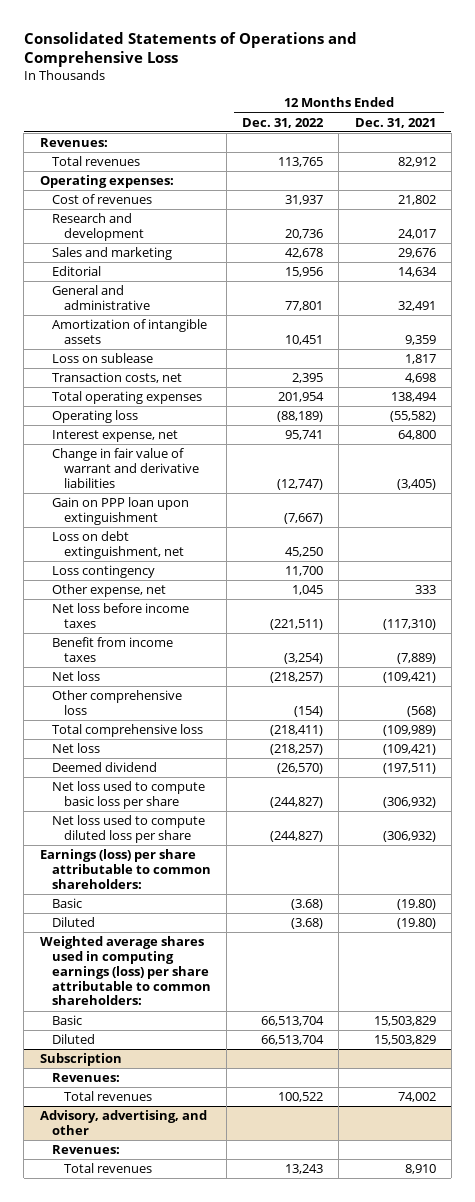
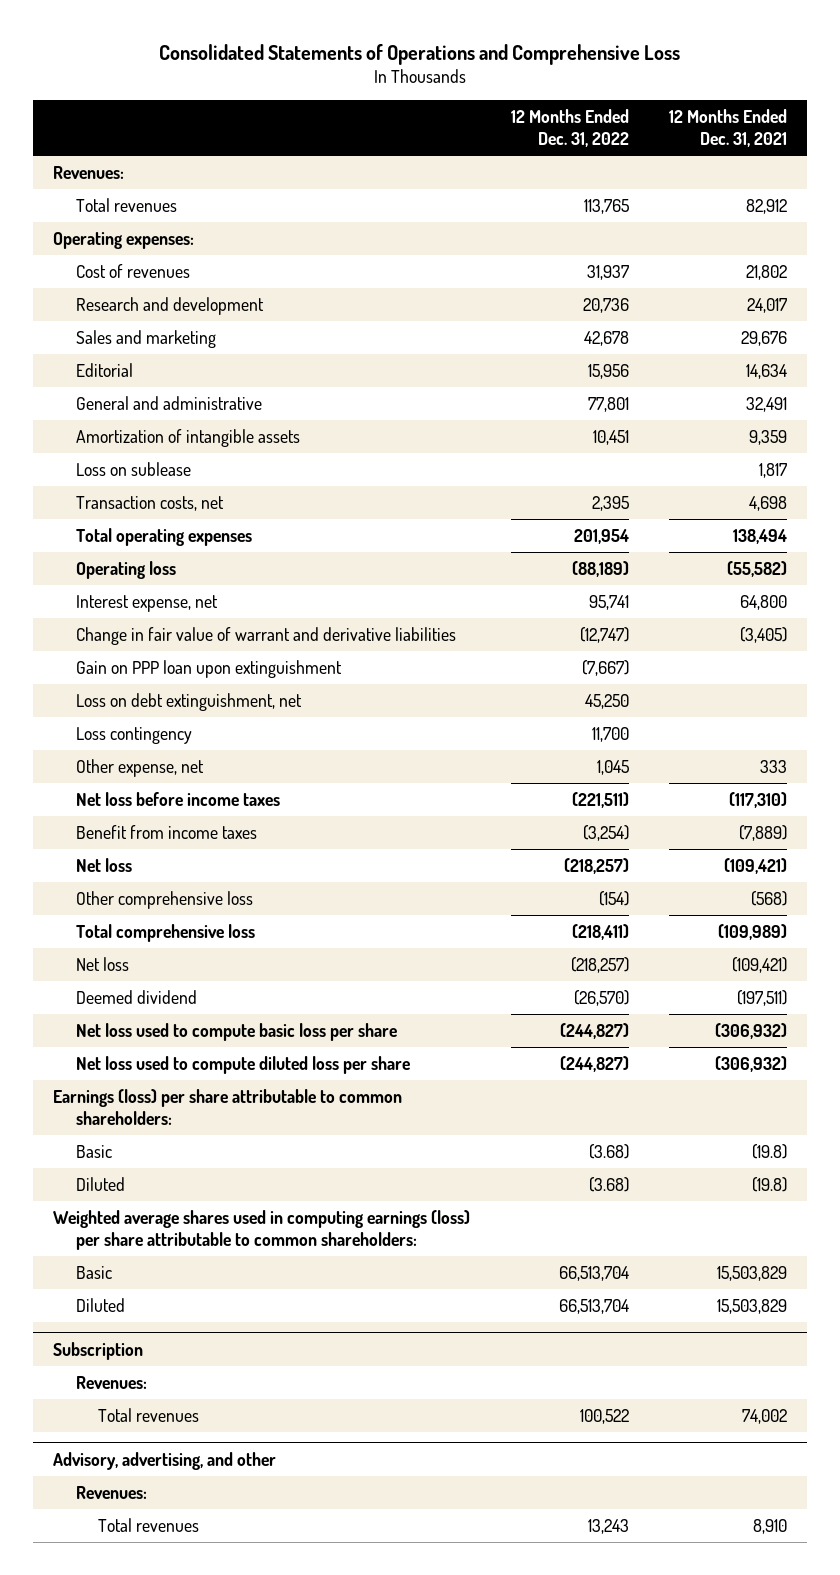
- Basic | (3.68) | (19.80)
- Diluted | (3.68) | (19.80)
+ Basic | (3.68) | (19.8)
+ Diluted | (3.68) | (19.8)

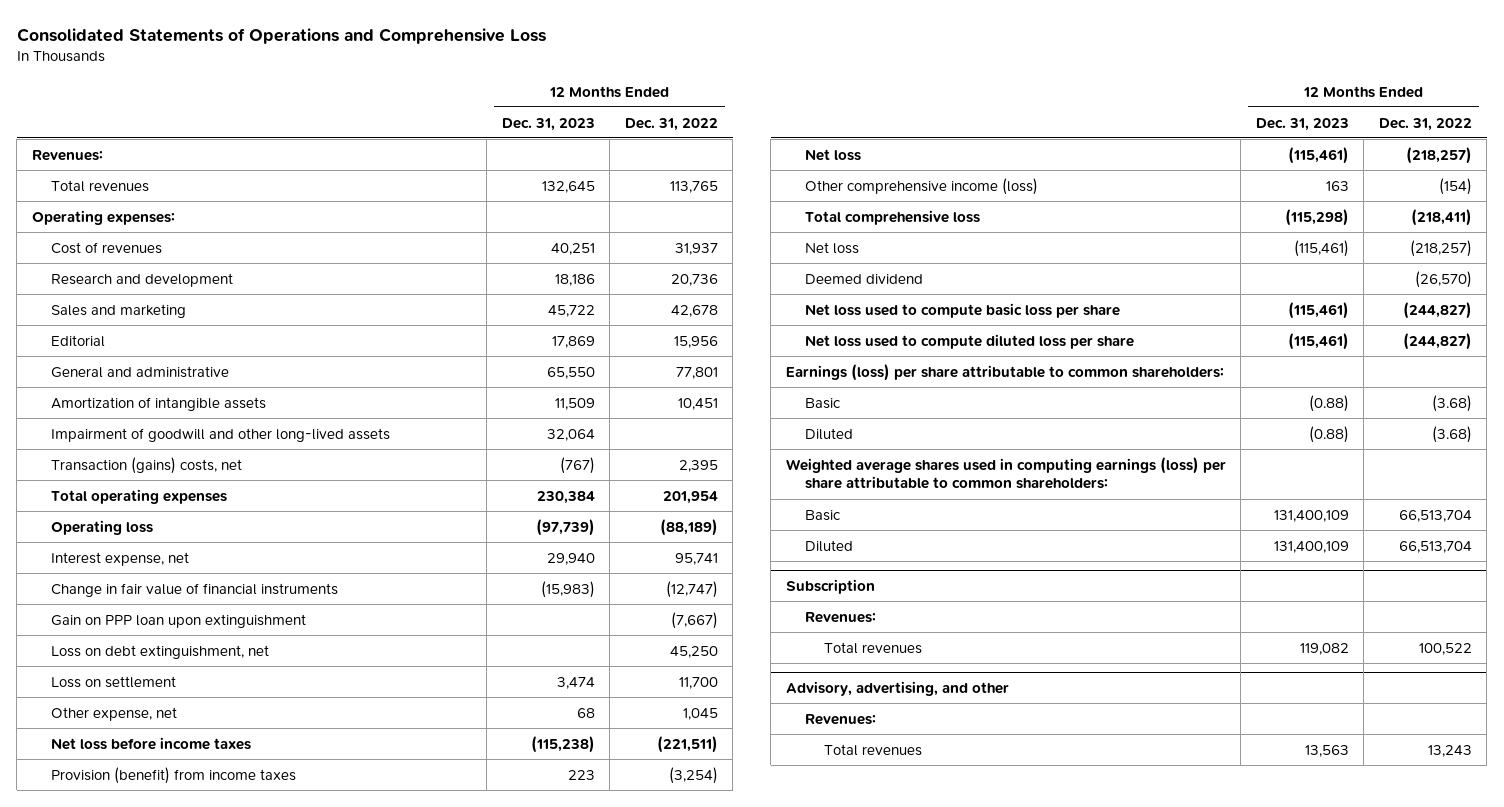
- | 12 Months Ended Dec. 31, 2022 | 12 Months Ended Dec. 31, 2021
+ | 12 Months Ended Dec. 31, 2023 | 12 Months Ended Dec. 31, 2022
- Loss on sublease | | 1,817
- Transaction costs, net | 2,395 | 4,698
+ Impairment of goodwill and other long-lived assets | 32,064 |
+ Transaction (gains) costs, net | (767) | 2,395
- Change in fair value of warrant and derivative liabilities | (12,747) | (3,405)
+ Change in fair value of financial instruments | (15,983) | (12,747)
- Loss contingency | 11,700 |
+ Loss on settlement | 3,474 | 11,700
- Benefit from income taxes | (3,254) | (7,889)
+ Provision (benefit) from income taxes | 223 | (3,254)
- Other comprehensive loss | (154) | (568)
+ Other comprehensive income (loss) | 163 | (154)

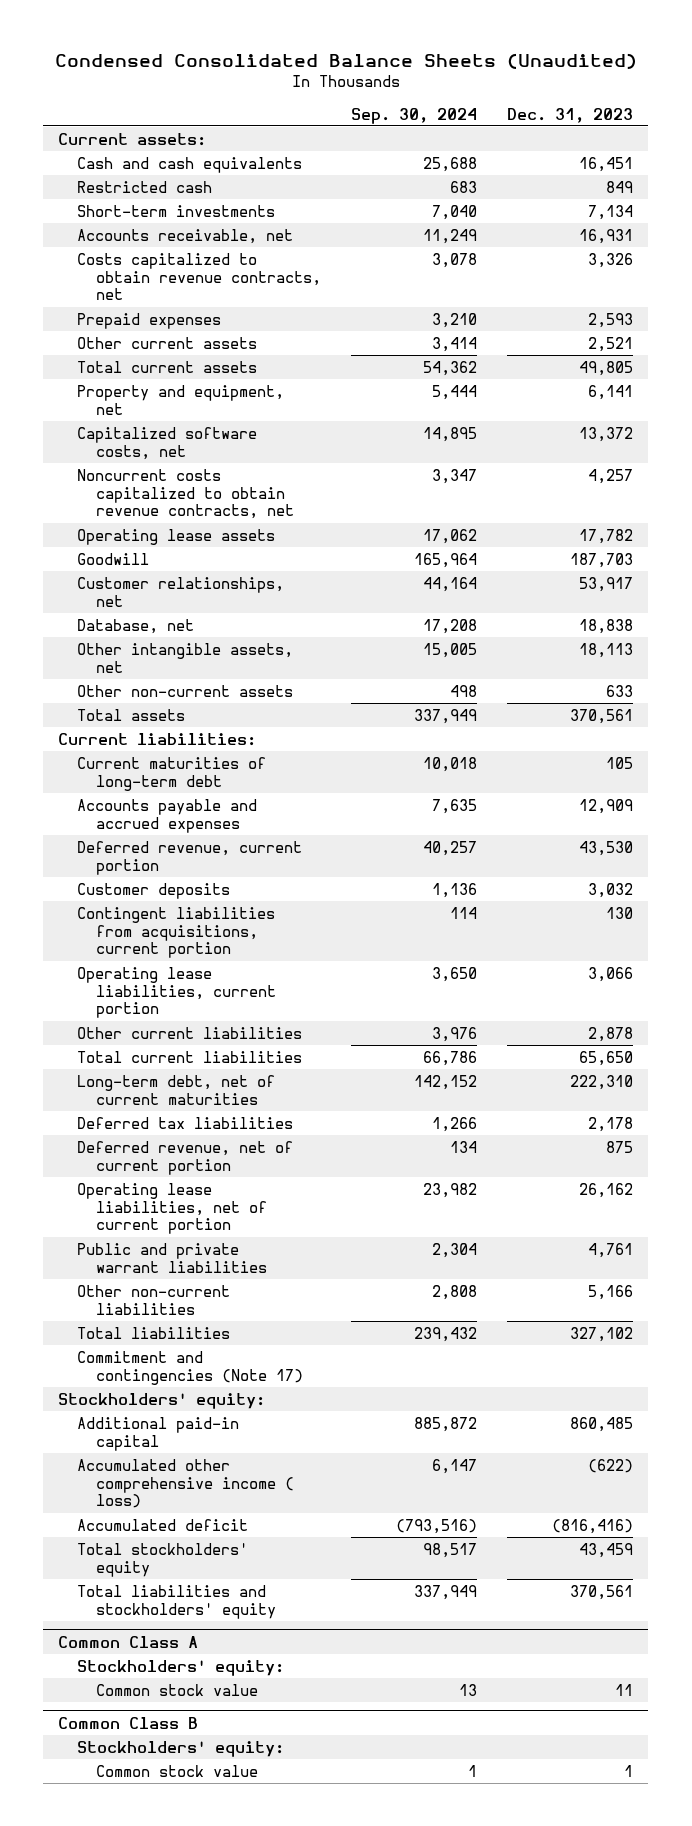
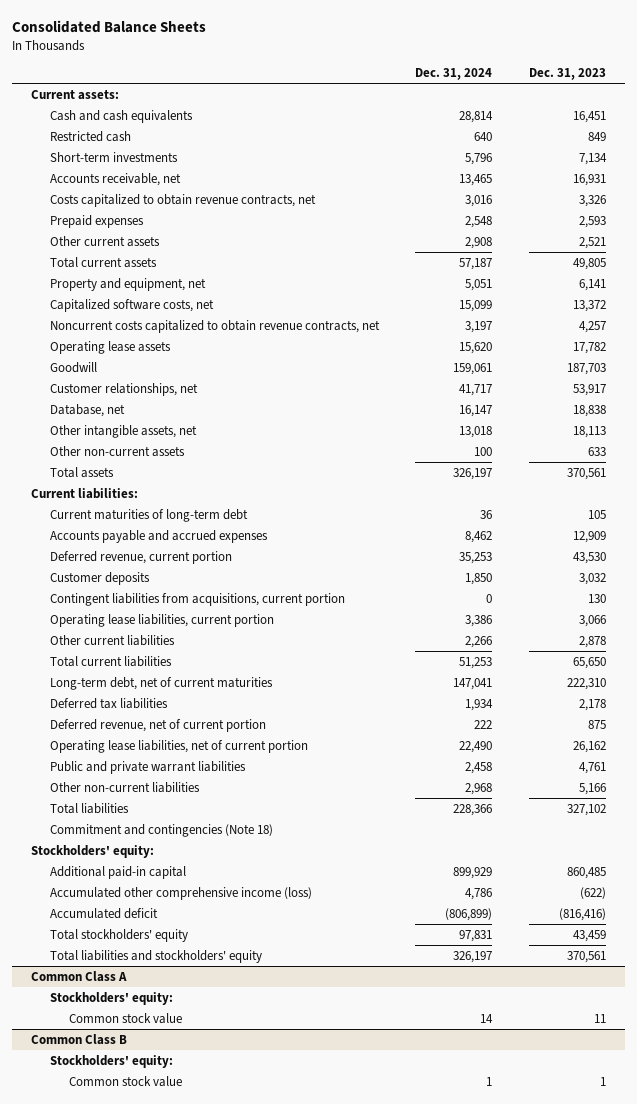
- Condensed Consolidated Balance Sheets (Unaudited)
+ Consolidated Balance Sheets
- | Sep. 30, 2024 | Dec. 31, 2023
+ | Dec. 31, 2024 | Dec. 31, 2023
- Commitment and contingencies (Note 17)
+ Commitment and contingencies (Note 18)
- Accumulated other comprehensive income ( loss) | 6,147 | (622)
+ Accumulated other comprehensive income (loss) | 4,786 | (622)

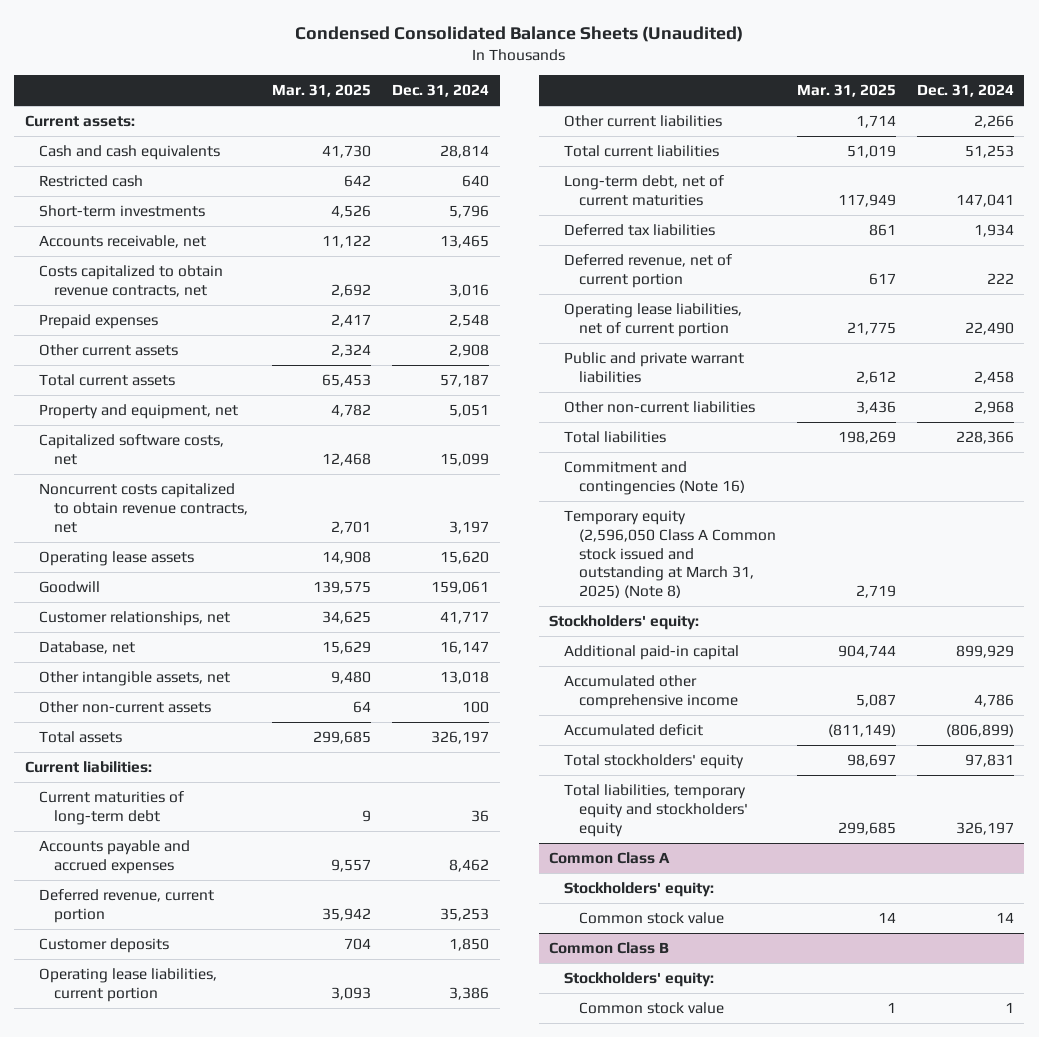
- Consolidated Balance Sheets
+ Condensed Consolidated Balance Sheets (Unaudited)
- | Dec. 31, 2024 | Dec. 31, 2023
+ | Mar. 31, 2025 | Dec. 31, 2024
- Contingent liabilities from acquisitions, current portion | 0 | 130
- Commitment and contingencies (Note 18)
+ Commitment and contingencies (Note 16)
+ Temporary equity (2,596,050 Class A Common stock issued and outstanding at March 31, 2025) (Note 8) | 2,719 |
- Accumulated other comprehensive income (loss) | 4,786 | (622)
+ Accumulated other comprehensive income | 5,087 | 4,786
- Total liabilities and stockholders' equity | 326,197 | 370,561
+ Total liabilities, temporary equity and stockholders' equity | 299,685 | 326,197

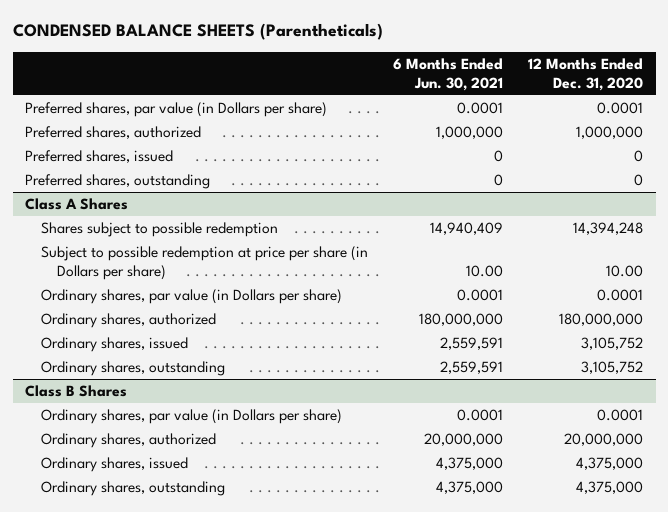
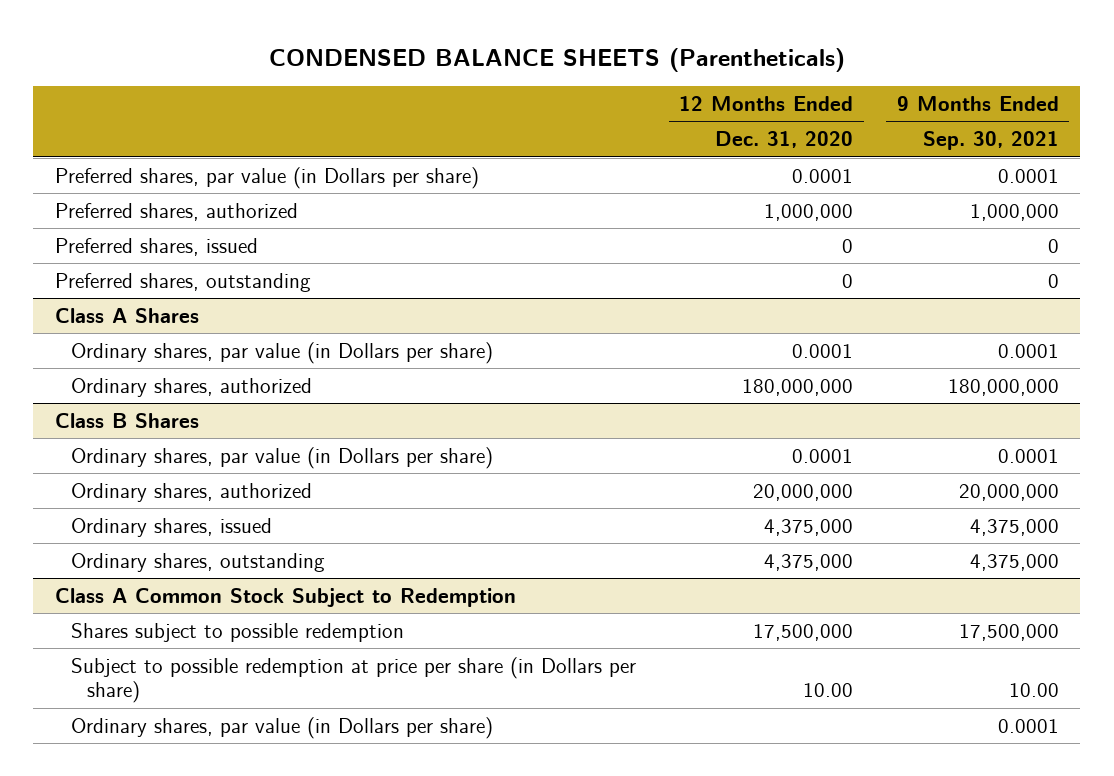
- | 6 Months Ended Jun. 30, 2021 | 12 Months Ended Dec. 31, 2020
+ | 12 Months Ended Dec. 31, 2020 | 9 Months Ended Sep. 30, 2021
@ Class A Shares
- Shares subject to possible redemption | 14,940,409 | 14,394,248
- Subject to possible redemption at price per share (in Dollars per share) | 10.00 | 10.00
- Ordinary shares, issued | 2,559,591 | 3,105,752
- Ordinary shares, outstanding | 2,559,591 | 3,105,752
+ Class A Common Stock Subject to Redemption
+ Shares subject to possible redemption | 17,500,000 | 17,500,000
+ Subject to possible redemption at price per share (in Dollars per share) | 10.00 | 10.00
+ Ordinary shares, par value (in Dollars per share) | | 0.0001

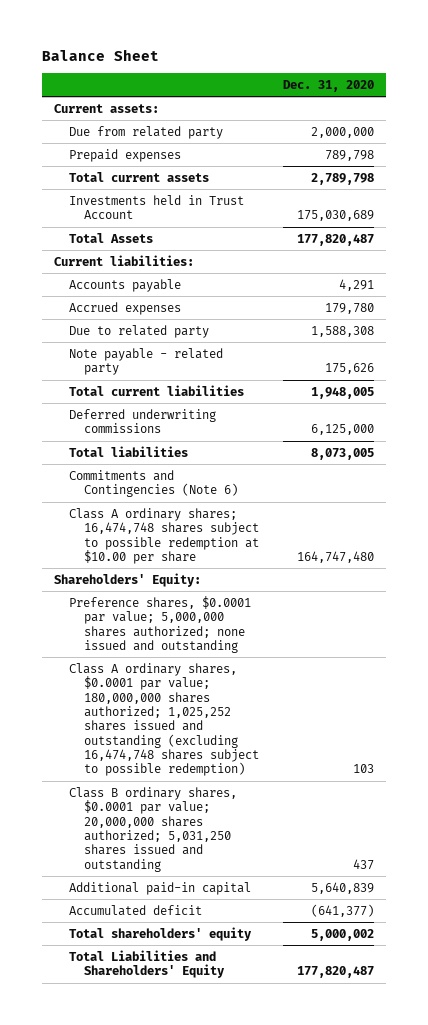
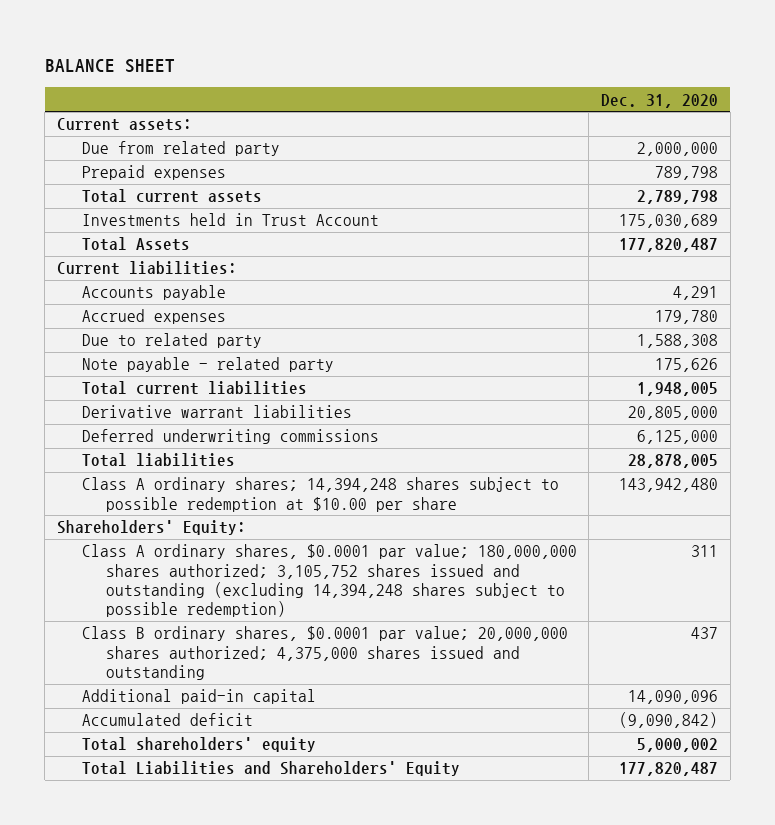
- Balance Sheet
+ BALANCE SHEET
+ Derivative warrant liabilities | 20,805,000
- Total liabilities | 8,073,005
- Commitments and Contingencies (Note 6)
- Class A ordinary shares; 16,474,748 shares subject to possible redemption at $10.00 per share | 164,747,480
+ Total liabilities | 28,878,005
+ Class A ordinary shares; 14,394,248 shares subject to possible redemption at $10.00 per share | 143,942,480
- Preference shares, $0.0001 par value; 5,000,000 shares authorized; none issued and outstanding
- Class A ordinary shares, $0.0001 par value; 180,000,000 shares authorized; 1,025,252 shares issued and outstanding (excluding 16,474,748 shares subject to possible redemption) | 103
- Class B ordinary shares, $0.0001 par value; 20,000,000 shares authorized; 5,031,250 shares issued and outstanding | 437
- Additional paid-in capital | 5,640,839
- Accumulated deficit | (641,377)
+ Class A ordinary shares, $0.0001 par value; 180,000,000 shares authorized; 3,105,752 shares issued and outstanding (excluding 14,394,248 shares subject to possible redemption) | 311
+ Class B ordinary shares, $0.0001 par value; 20,000,000 shares authorized; 4,375,000 shares issued and outstanding | 437
+ Additional paid-in capital | 14,090,096
+ Accumulated deficit | (9,090,842)

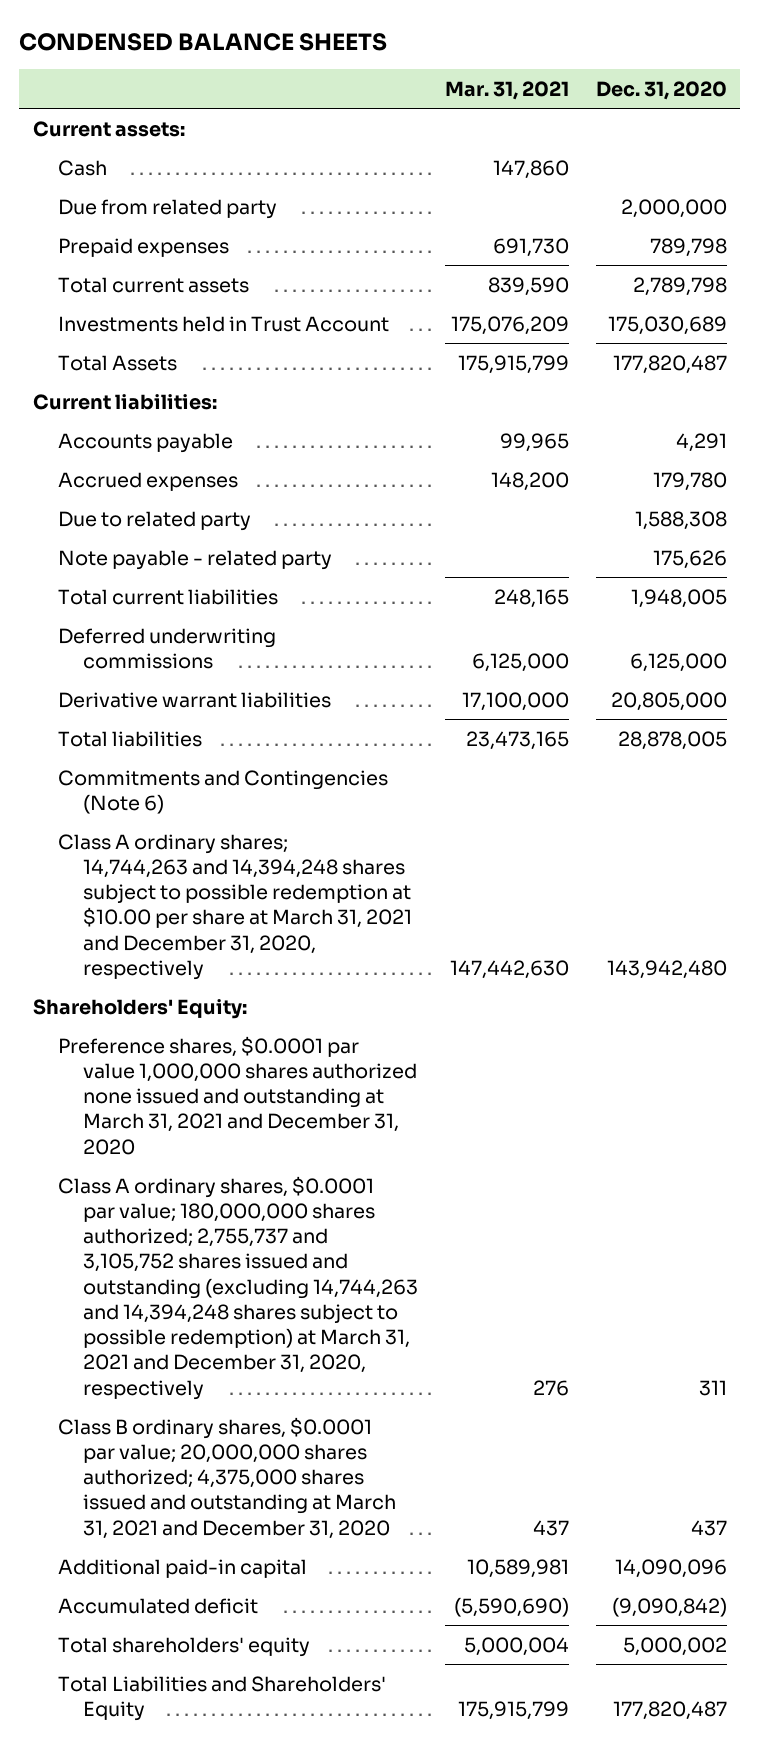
- BALANCE SHEET
+ CONDENSED BALANCE SHEETS
- | Dec. 31, 2020
+ | Mar. 31, 2021 | Dec. 31, 2020
+ Cash | 147,860 |
moved down: Derivative warrant liabilities | 17,100,000 | 20,805,000
- Class A ordinary shares; 14,394,248 shares subject to possible redemption at $10.00 per share | 143,942,480
+ Commitments and Contingencies (Note 6)
+ Class A ordinary shares; 14,744,263 and 14,394,248 shares subject to possible redemption at $10.00 per share at March 31, 2021 and December 31, 2020, respectively | 147,442,630 | 143,942,480
- Class A ordinary shares, $0.0001 par value; 180,000,000 shares authorized; 3,105,752 shares issued and outstanding (excluding 14,394,248 shares subject to possible redemption) | 311
- Class B ordinary shares, $0.0001 par value; 20,000,000 shares authorized; 4,375,000 shares issued and outstanding | 437
+ Preference shares, $0.0001 par value 1,000,000 shares authorized none issued and outstanding at March 31, 2021 and December 31, 2020
+ Class A ordinary shares, $0.0001 par value; 180,000,000 shares authorized; 2,755,737 and 3,105,752 shares issued and outstanding (excluding 14,744,263 and 14,394,248 shares subject to possible redemption) at March 31, 2021 and December 31, 2020, respectively | 276 | 311
+ Class B ordinary shares, $0.0001 par value; 20,000,000 shares authorized; 4,375,000 shares issued and outstanding at March 31, 2021 and December 31, 2020 | 437 | 437

